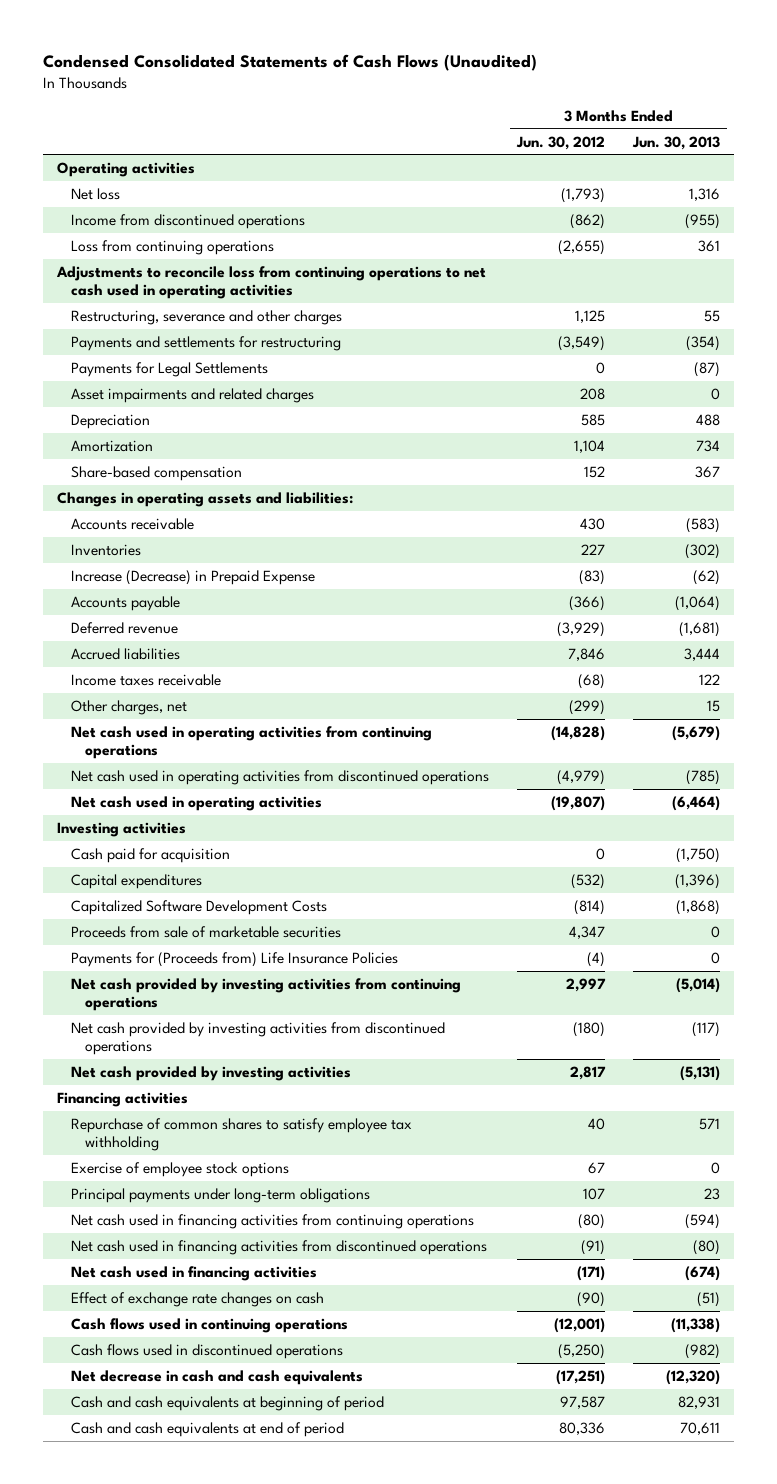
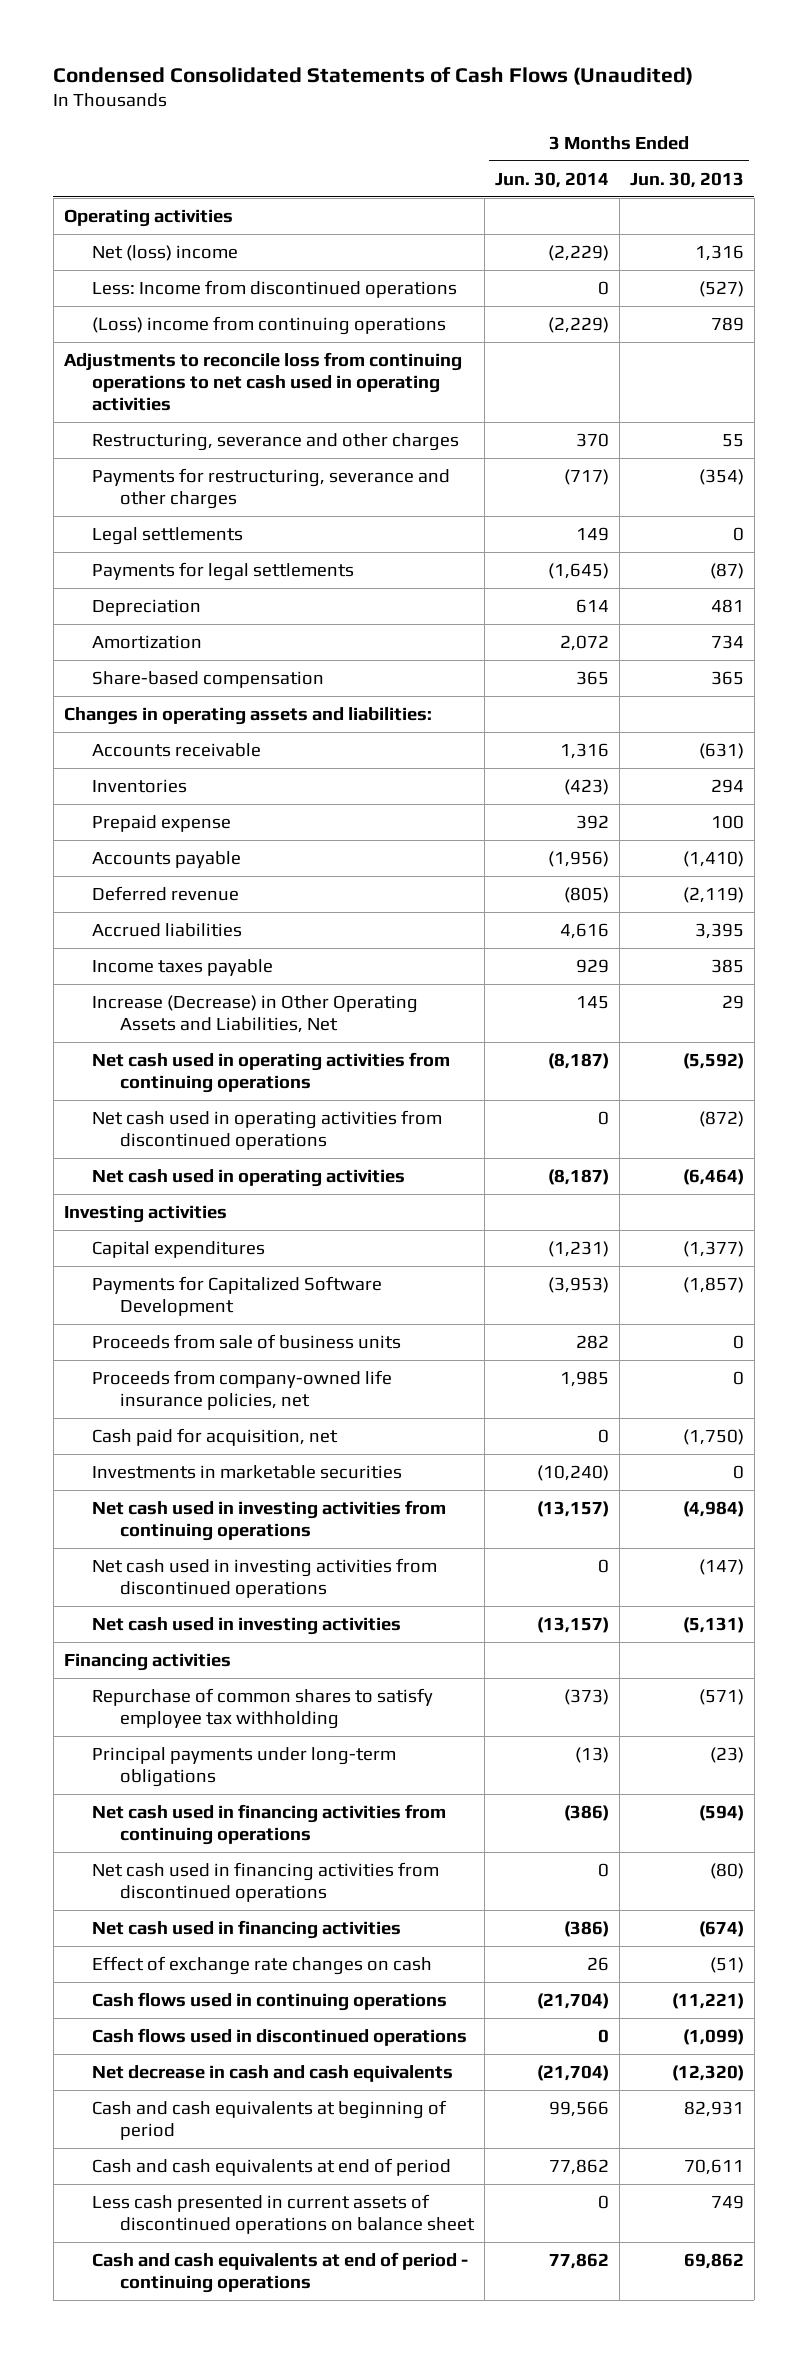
- | 3 Months Ended Jun. 30, 2012 | 3 Months Ended Jun. 30, 2013
+ | 3 Months Ended Jun. 30, 2014 | 3 Months Ended Jun. 30, 2013
- Net loss | (1,793) | 1,316
- Income from discontinued operations | (862) | (955)
- Loss from continuing operations | (2,655) | 361
+ Net (loss) income | (2,229) | 1,316
+ Less: Income from discontinued operations | 0 | (527)
+ (Loss) income from continuing operations | (2,229) | 789
- Payments and settlements for restructuring | (3,549) | (354)
- Payments for Legal Settlements | 0 | (87)
- Asset impairments and related charges | 208 | 0
- Depreciation | 585 | 488
+ Payments for restructuring, severance and other charges | (717) | (354)
+ Legal settlements | 149 | 0
+ Payments for legal settlements | (1,645) | (87)
+ Depreciation | 614 | 481
- Share-based compensation | 152 | 367
+ Share-based compensation | 365 | 365
- Accounts receivable | 430 | (583)
- Inventories | 227 | (302)
- Increase (Decrease) in Prepaid Expense | (83) | (62)
- Accounts payable | (366) | (1,064)
- Deferred revenue | (3,929) | (1,681)
- Accrued liabilities | 7,846 | 3,444
- Income taxes receivable | (68) | 122
- Other charges, net | (299) | 15
- Net cash used in operating activities from continuing operations | (14,828) | (5,679)
- Net cash used in operating activities from discontinued operations | (4,979) | (785)
+ Accounts receivable | 1,316 | (631)
+ Inventories | (423) | 294
+ Prepaid expense | 392 | 100
+ Accounts payable | (1,956) | (1,410)
+ Deferred revenue | (805) | (2,119)
+ Accrued liabilities | 4,616 | 3,395
+ Income taxes payable | 929 | 385
+ Increase (Decrease) in Other Operating Assets and Liabilities, Net | 145 | 29
+ Net cash used in operating activities from continuing operations | (8,187) | (5,592)
+ Net cash used in operating activities from discontinued operations | 0 | (872)
- Cash paid for acquisition | 0 | (1,750)
- Capital expenditures | (532) | (1,396)
- Capitalized Software Development Costs | (814) | (1,868)
- Proceeds from sale of marketable securities | 4,347 | 0
- Payments for (Proceeds from) Life Insurance Policies | (4) | 0
- Net cash provided by investing activities from continuing operations | 2,997 | (5,014)
- Net cash provided by investing activities from discontinued operations | (180) | (117)
- Net cash provided by investing activities | 2,817 | (5,131)
+ Capital expenditures | (1,231) | (1,377)
+ Payments for Capitalized Software Development | (3,953) | (1,857)
+ Proceeds from sale of business units | 282 | 0
+ Proceeds from company-owned life insurance policies, net | 1,985 | 0
+ Cash paid for acquisition, net | 0 | (1,750)
+ Investments in marketable securities | (10,240) | 0
+ Net cash used in investing activities from continuing operations | (13,157) | (4,984)
+ Net cash used in investing activities from discontinued operations | 0 | (147)
+ Net cash used in investing activities | (13,157) | (5,131)
- Repurchase of common shares to satisfy employee tax withholding | 40 | 571
- Exercise of employee stock options | 67 | 0
- Principal payments under long-term obligations | 107 | 23
+ Repurchase of common shares to satisfy employee tax withholding | (373) | (571)
+ Principal payments under long-term obligations | (13) | (23)
- Cash flows used in continuing operations | (12,001) | (11,338)
- Cash flows used in discontinued operations | (5,250) | (982)
+ Cash flows used in continuing operations | (21,704) | (11,221)
+ Cash flows used in discontinued operations | 0 | (1,099)
+ Less cash presented in current assets of discontinued operations on balance sheet | 0 | 749
+ Cash and cash equivalents at end of period - continuing operations | 77,862 | 69,862

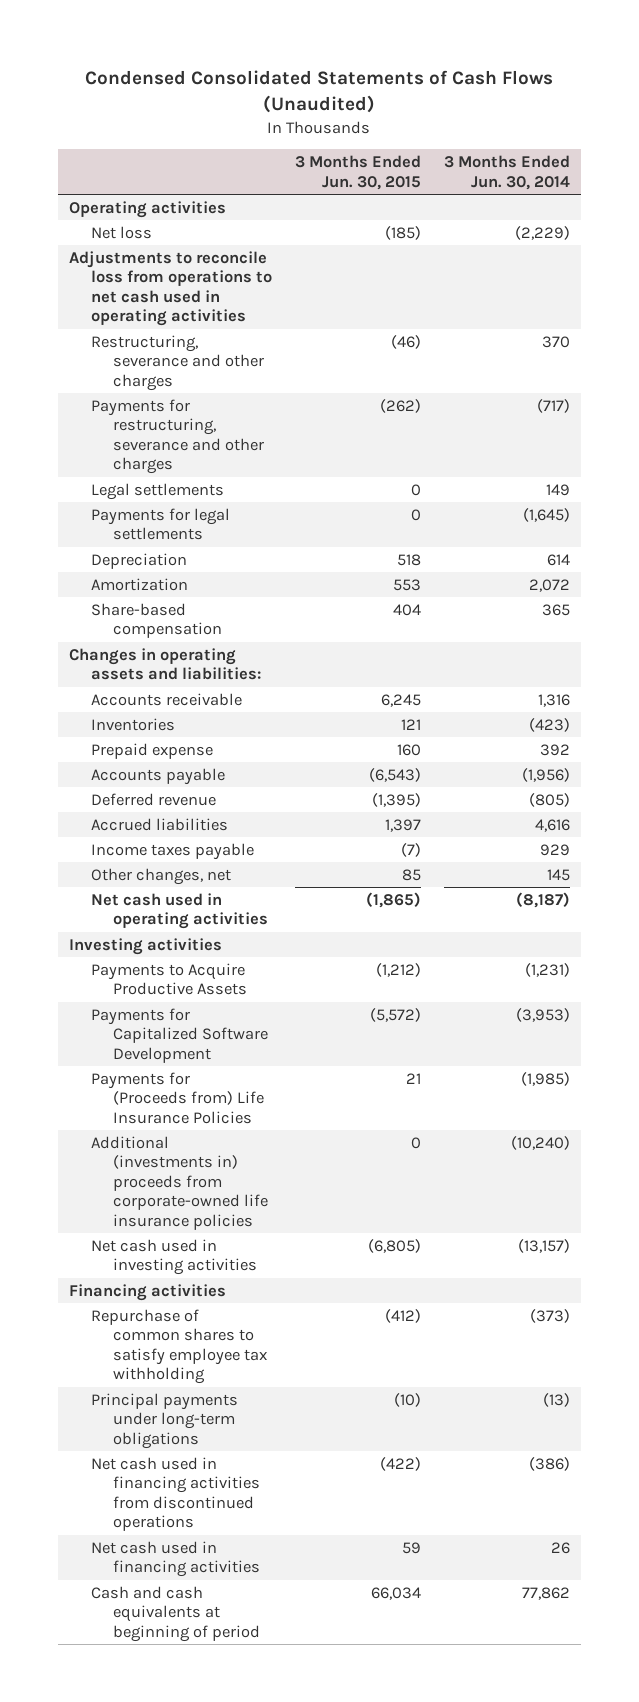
- | 3 Months Ended Jun. 30, 2014 | 3 Months Ended Jun. 30, 2013
+ | 3 Months Ended Jun. 30, 2015 | 3 Months Ended Jun. 30, 2014
- Net (loss) income | (2,229) | 1,316
- Less: Income from discontinued operations | 0 | (527)
- (Loss) income from continuing operations | (2,229) | 789
- Adjustments to reconcile loss from continuing operations to net cash used in operating activities
+ Net loss | (185) | (2,229)
+ Adjustments to reconcile loss from operations to net cash used in operating activities
- Increase (Decrease) in Other Operating Assets and Liabilities, Net | 145 | 29
- Net cash used in operating activities from continuing operations | (8,187) | (5,592)
- Net cash used in operating activities from discontinued operations | 0 | (872)
+ Other changes, net | 85 | 145
- Capital expenditures | (1,231) | (1,377)
+ Payments to Acquire Productive Assets | (1,212) | (1,231)
- Proceeds from sale of business units | 282 | 0
- Proceeds from company-owned life insurance policies, net | 1,985 | 0
- Cash paid for acquisition, net | 0 | (1,750)
- Investments in marketable securities | (10,240) | 0
- Net cash used in investing activities from continuing operations | (13,157) | (4,984)
- Net cash used in investing activities from discontinued operations | 0 | (147)
+ Payments for (Proceeds from) Life Insurance Policies | 21 | (1,985)
+ Additional (investments in) proceeds from corporate-owned life insurance policies | 0 | (10,240)
- Net cash used in financing activities from continuing operations | (386) | (594)
- Net cash used in financing activities from discontinued operations | 0 | (80)
- Net cash used in financing activities | (386) | (674)
- Effect of exchange rate changes on cash | 26 | (51)
- Cash flows used in continuing operations | (21,704) | (11,221)
- Cash flows used in discontinued operations | 0 | (1,099)
- Net decrease in cash and cash equivalents | (21,704) | (12,320)
- Cash and cash equivalents at beginning of period | 99,566 | 82,931
- Cash and cash equivalents at end of period | 77,862 | 70,611
- Less cash presented in current assets of discontinued operations on balance sheet | 0 | 749
- Cash and cash equivalents at end of period - continuing operations | 77,862 | 69,862
+ Net cash used in financing activities from discontinued operations | (422) | (386)
+ Net cash used in financing activities | 59 | 26
+ Cash and cash equivalents at beginning of period | 66,034 | 77,862

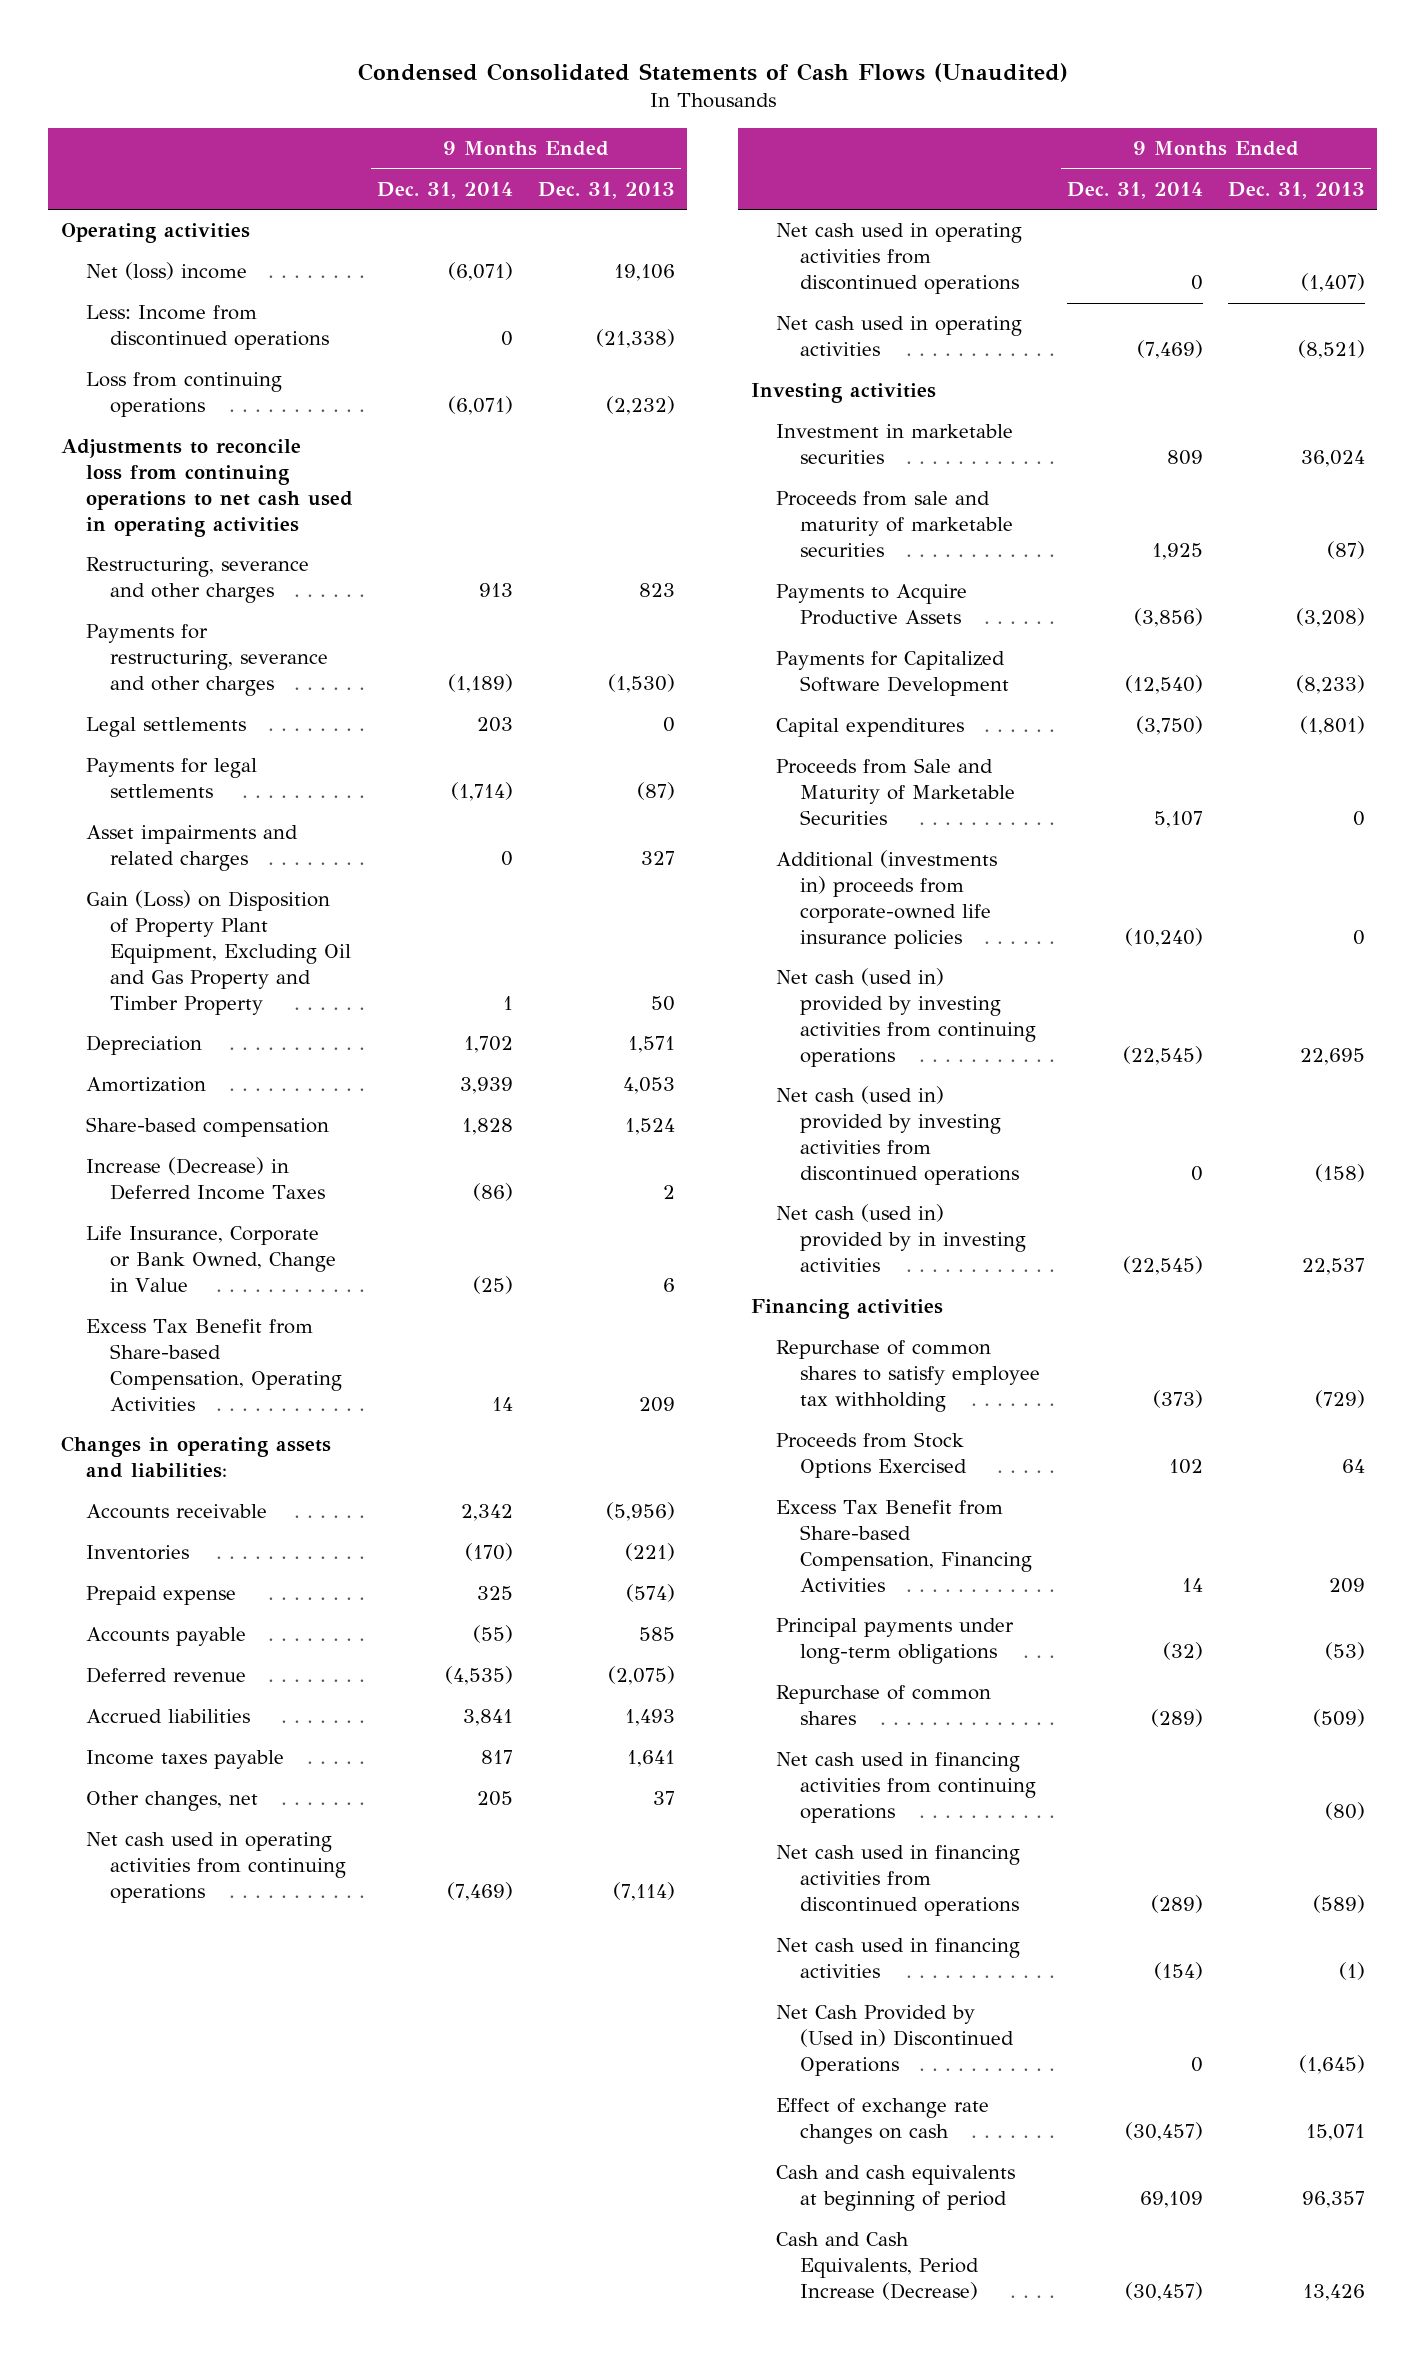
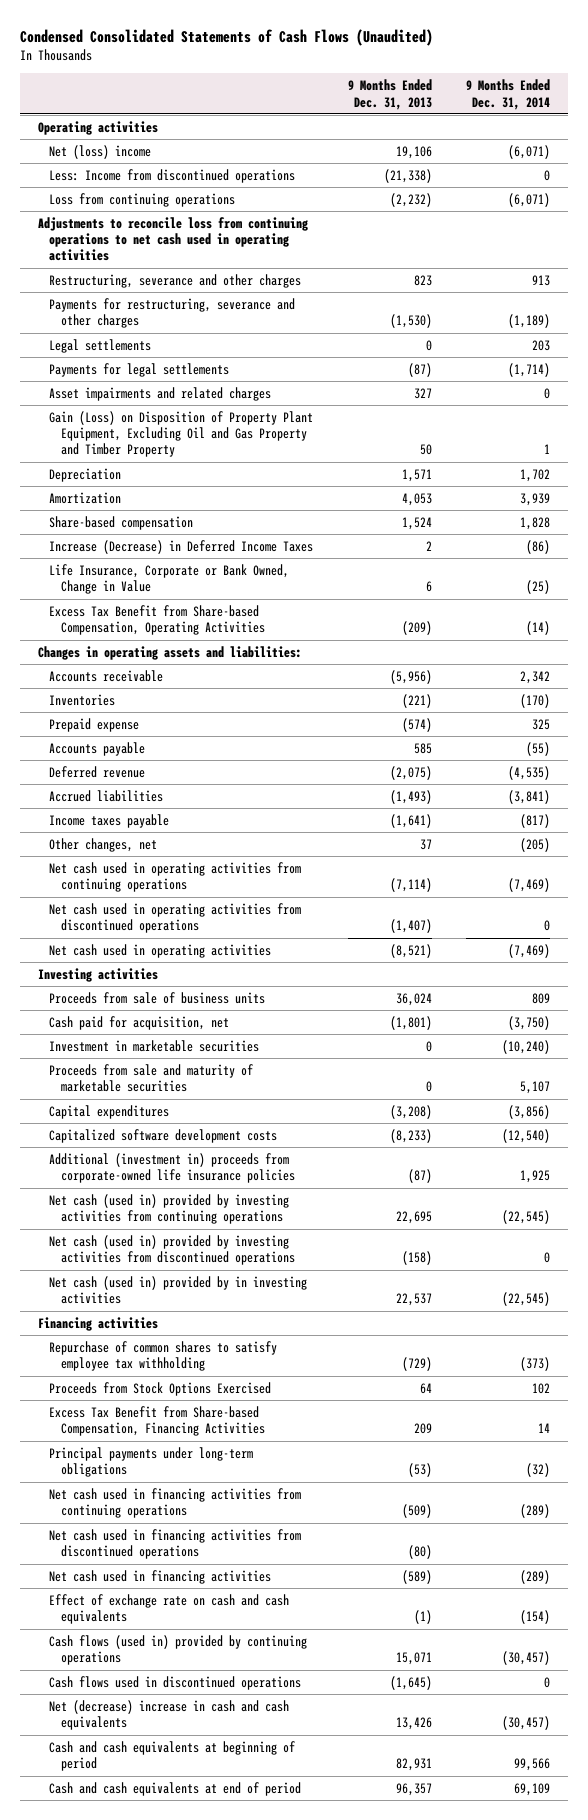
- | 9 Months Ended Dec. 31, 2014 | 9 Months Ended Dec. 31, 2013
+ | 9 Months Ended Dec. 31, 2013 | 9 Months Ended Dec. 31, 2014
- Excess Tax Benefit from Share-based Compensation, Operating Activities | 14 | 209
+ Excess Tax Benefit from Share-based Compensation, Operating Activities | (209) | (14)
- Accrued liabilities | 3,841 | 1,493
- Income taxes payable | 817 | 1,641
- Other changes, net | 205 | 37
+ Accrued liabilities | (1,493) | (3,841)
+ Income taxes payable | (1,641) | (817)
+ Other changes, net | 37 | (205)
- Investment in marketable securities | 809 | 36,024
- Proceeds from sale and maturity of marketable securities | 1,925 | (87)
- Payments to Acquire Productive Assets | (3,856) | (3,208)
- Payments for Capitalized Software Development | (12,540) | (8,233)
- Capital expenditures | (3,750) | (1,801)
- Proceeds from Sale and Maturity of Marketable Securities | 5,107 | 0
- Additional (investments in) proceeds from corporate-owned life insurance policies | (10,240) | 0
+ Proceeds from sale of business units | 36,024 | 809
+ Cash paid for acquisition, net | (1,801) | (3,750)
+ Investment in marketable securities | 0 | (10,240)
+ Proceeds from sale and maturity of marketable securities | 0 | 5,107
+ Capital expenditures | (3,208) | (3,856)
+ Capitalized software development costs | (8,233) | (12,540)
+ Additional (investment in) proceeds from corporate-owned life insurance policies | (87) | 1,925
- Repurchase of common shares | (289) | (509)
- Net cash used in financing activities from continuing operations | | (80)
- Net cash used in financing activities from discontinued operations | (289) | (589)
- Net cash used in financing activities | (154) | (1)
- Net Cash Provided by (Used in) Discontinued Operations | 0 | (1,645)
- Effect of exchange rate changes on cash | (30,457) | 15,071
- Cash and cash equivalents at beginning of period | 69,109 | 96,357
- Cash and Cash Equivalents, Period Increase (Decrease) | (30,457) | 13,426
+ Net cash used in financing activities from continuing operations | (509) | (289)
+ Net cash used in financing activities from discontinued operations | (80) |
+ Net cash used in financing activities | (589) | (289)
+ Effect of exchange rate on cash and cash equivalents | (1) | (154)
+ Cash flows (used in) provided by continuing operations | 15,071 | (30,457)
+ Cash flows used in discontinued operations | (1,645) | 0
+ Net (decrease) increase in cash and cash equivalents | 13,426 | (30,457)
+ Cash and cash equivalents at beginning of period | 82,931 | 99,566
+ Cash and cash equivalents at end of period | 96,357 | 69,109

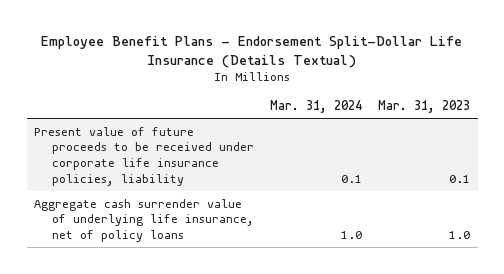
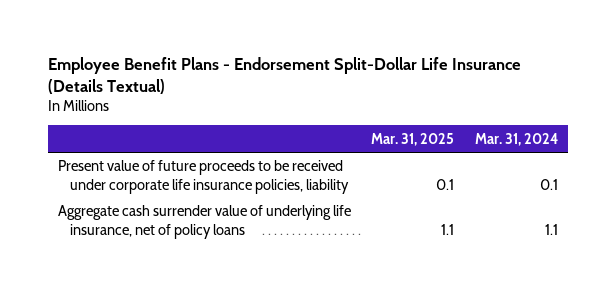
- | Mar. 31, 2024 | Mar. 31, 2023
+ | Mar. 31, 2025 | Mar. 31, 2024
- Aggregate cash surrender value of underlying life insurance, net of policy loans | 1.0 | 1.0
+ Aggregate cash surrender value of underlying life insurance, net of policy loans | 1.1 | 1.1

